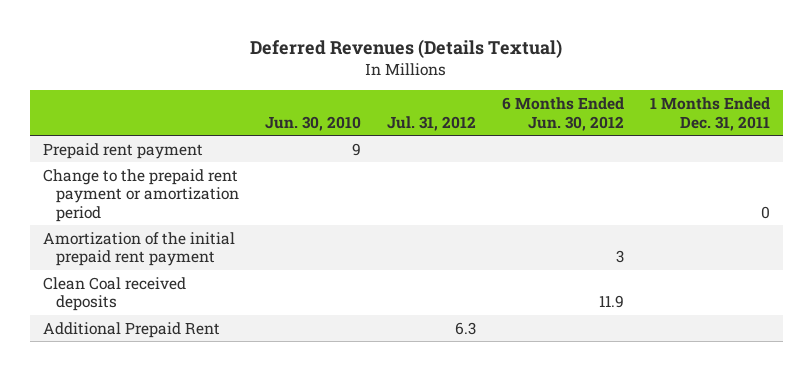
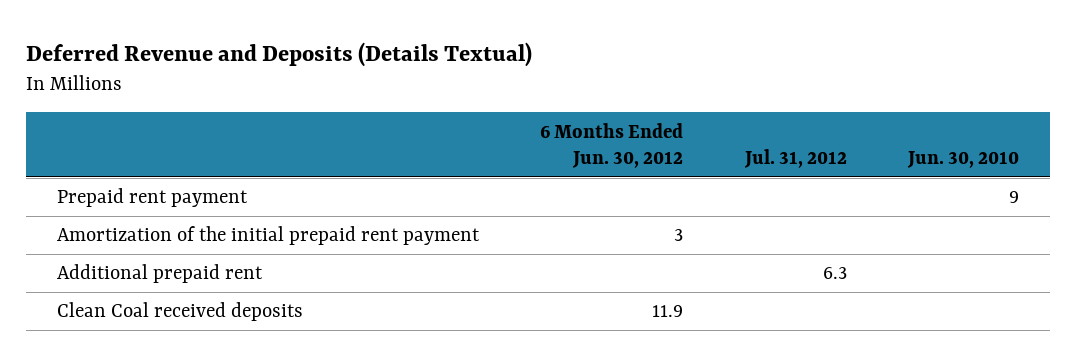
- Deferred Revenues (Details Textual)
+ Deferred Revenue and Deposits (Details Textual)
- | Jun. 30, 2010 | Jul. 31, 2012 | 6 Months Ended Jun. 30, 2012 | 1 Months Ended Dec. 31, 2011
+ | 6 Months Ended Jun. 30, 2012 | Jul. 31, 2012 | Jun. 30, 2010
- Change to the prepaid rent payment or amortization period | | | | 0
+ Additional prepaid rent | | 6.3 |
- Additional Prepaid Rent | | 6.3 | |

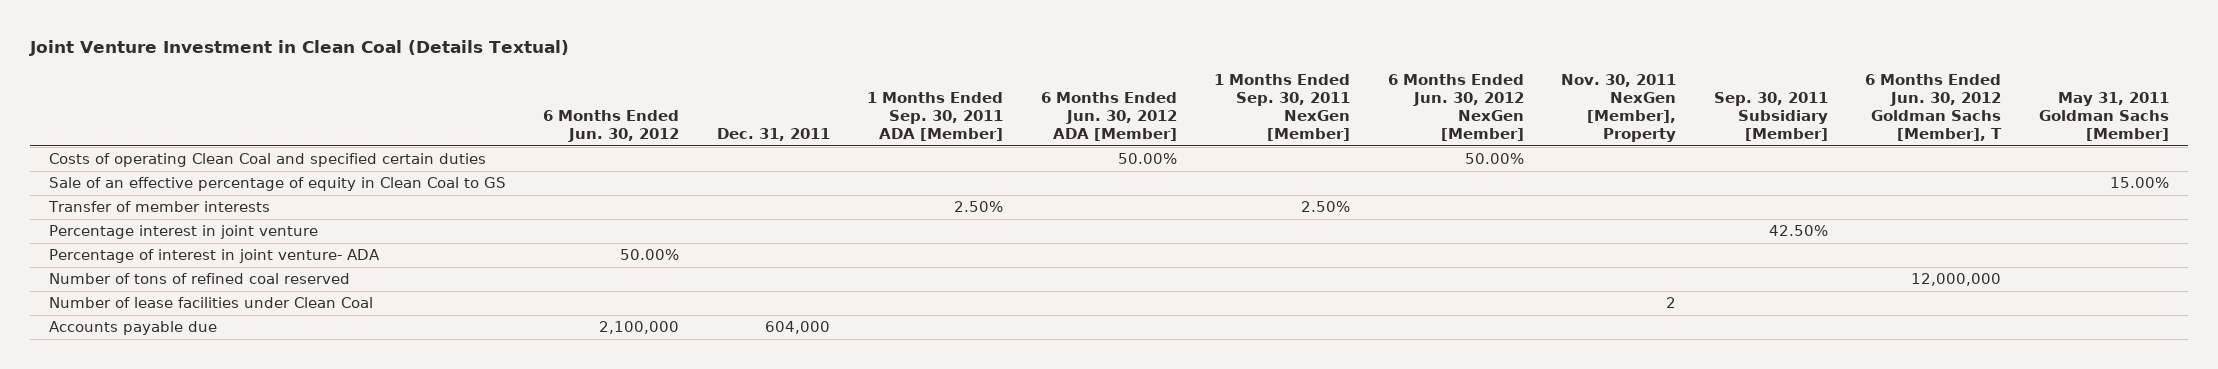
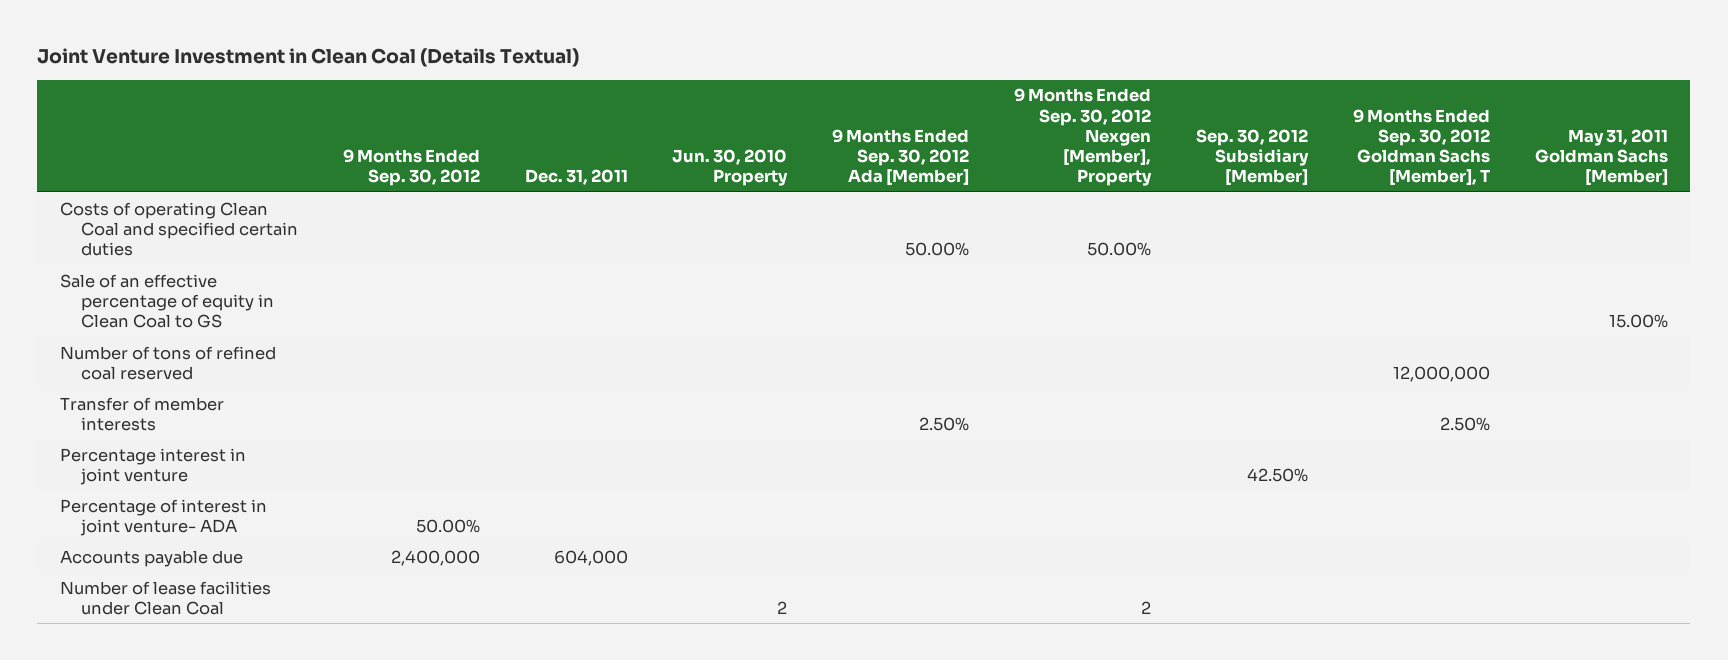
- | 6 Months Ended Jun. 30, 2012 | Dec. 31, 2011 | 1 Months Ended Sep. 30, 2011 ADA [Member] | 6 Months Ended Jun. 30, 2012 ADA [Member] | 1 Months Ended Sep. 30, 2011 NexGen [Member] | 6 Months Ended Jun. 30, 2012 NexGen [Member] | Nov. 30, 2011 NexGen [Member], Property | Sep. 30, 2011 Subsidiary [Member] | 6 Months Ended Jun. 30, 2012 Goldman Sachs [Member], T | May 31, 2011 Goldman Sachs [Member]
+ | 9 Months Ended Sep. 30, 2012 | Dec. 31, 2011 | Jun. 30, 2010 Property | 9 Months Ended Sep. 30, 2012 Ada [Member] | 9 Months Ended Sep. 30, 2012 Nexgen [Member], Property | Sep. 30, 2012 Subsidiary [Member] | 9 Months Ended Sep. 30, 2012 Goldman Sachs [Member], T | May 31, 2011 Goldman Sachs [Member]
moved up: Number of tons of refined coal reserved | | | | | | | 12,000,000 |
moved down: Number of lease facilities under Clean Coal | | | 2 | | 2 | | |

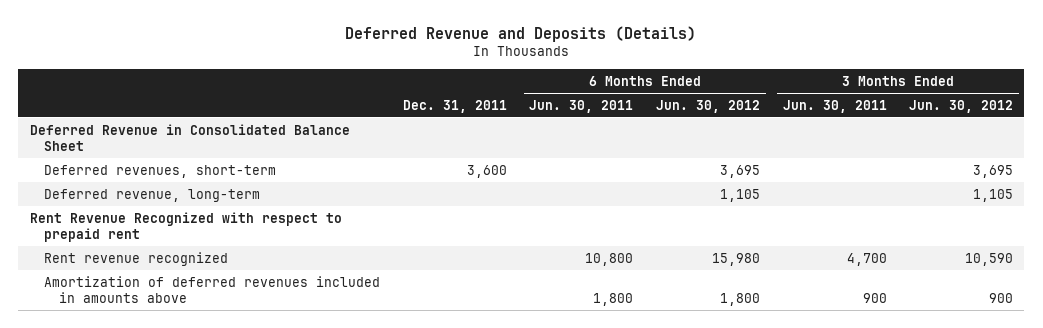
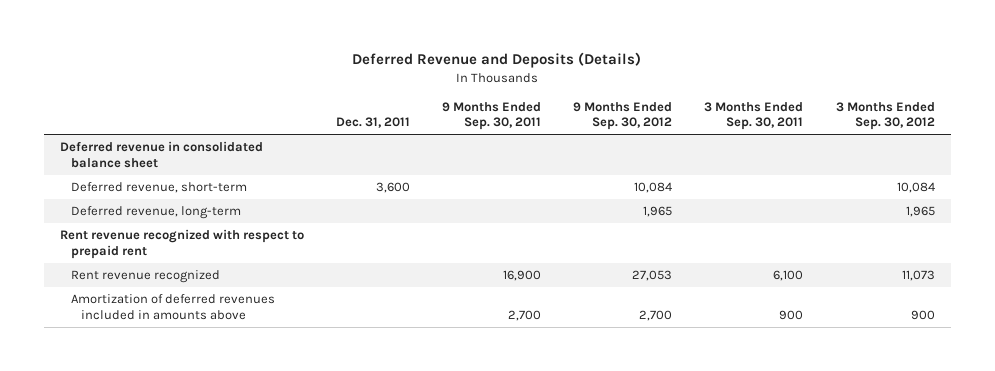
- | Dec. 31, 2011 | 6 Months Ended Jun. 30, 2011 | 6 Months Ended Jun. 30, 2012 | 3 Months Ended Jun. 30, 2011 | 3 Months Ended Jun. 30, 2012
+ | Dec. 31, 2011 | 9 Months Ended Sep. 30, 2011 | 9 Months Ended Sep. 30, 2012 | 3 Months Ended Sep. 30, 2011 | 3 Months Ended Sep. 30, 2012
- Deferred Revenue in Consolidated Balance Sheet
- Deferred revenues, short-term | 3,600 | | 3,695 | | 3,695
+ Deferred revenue in consolidated balance sheet
+ Deferred revenue, short-term | 3,600 | | 10,084 | | 10,084
- Rent Revenue Recognized with respect to prepaid rent
+ Rent revenue recognized with respect to prepaid rent

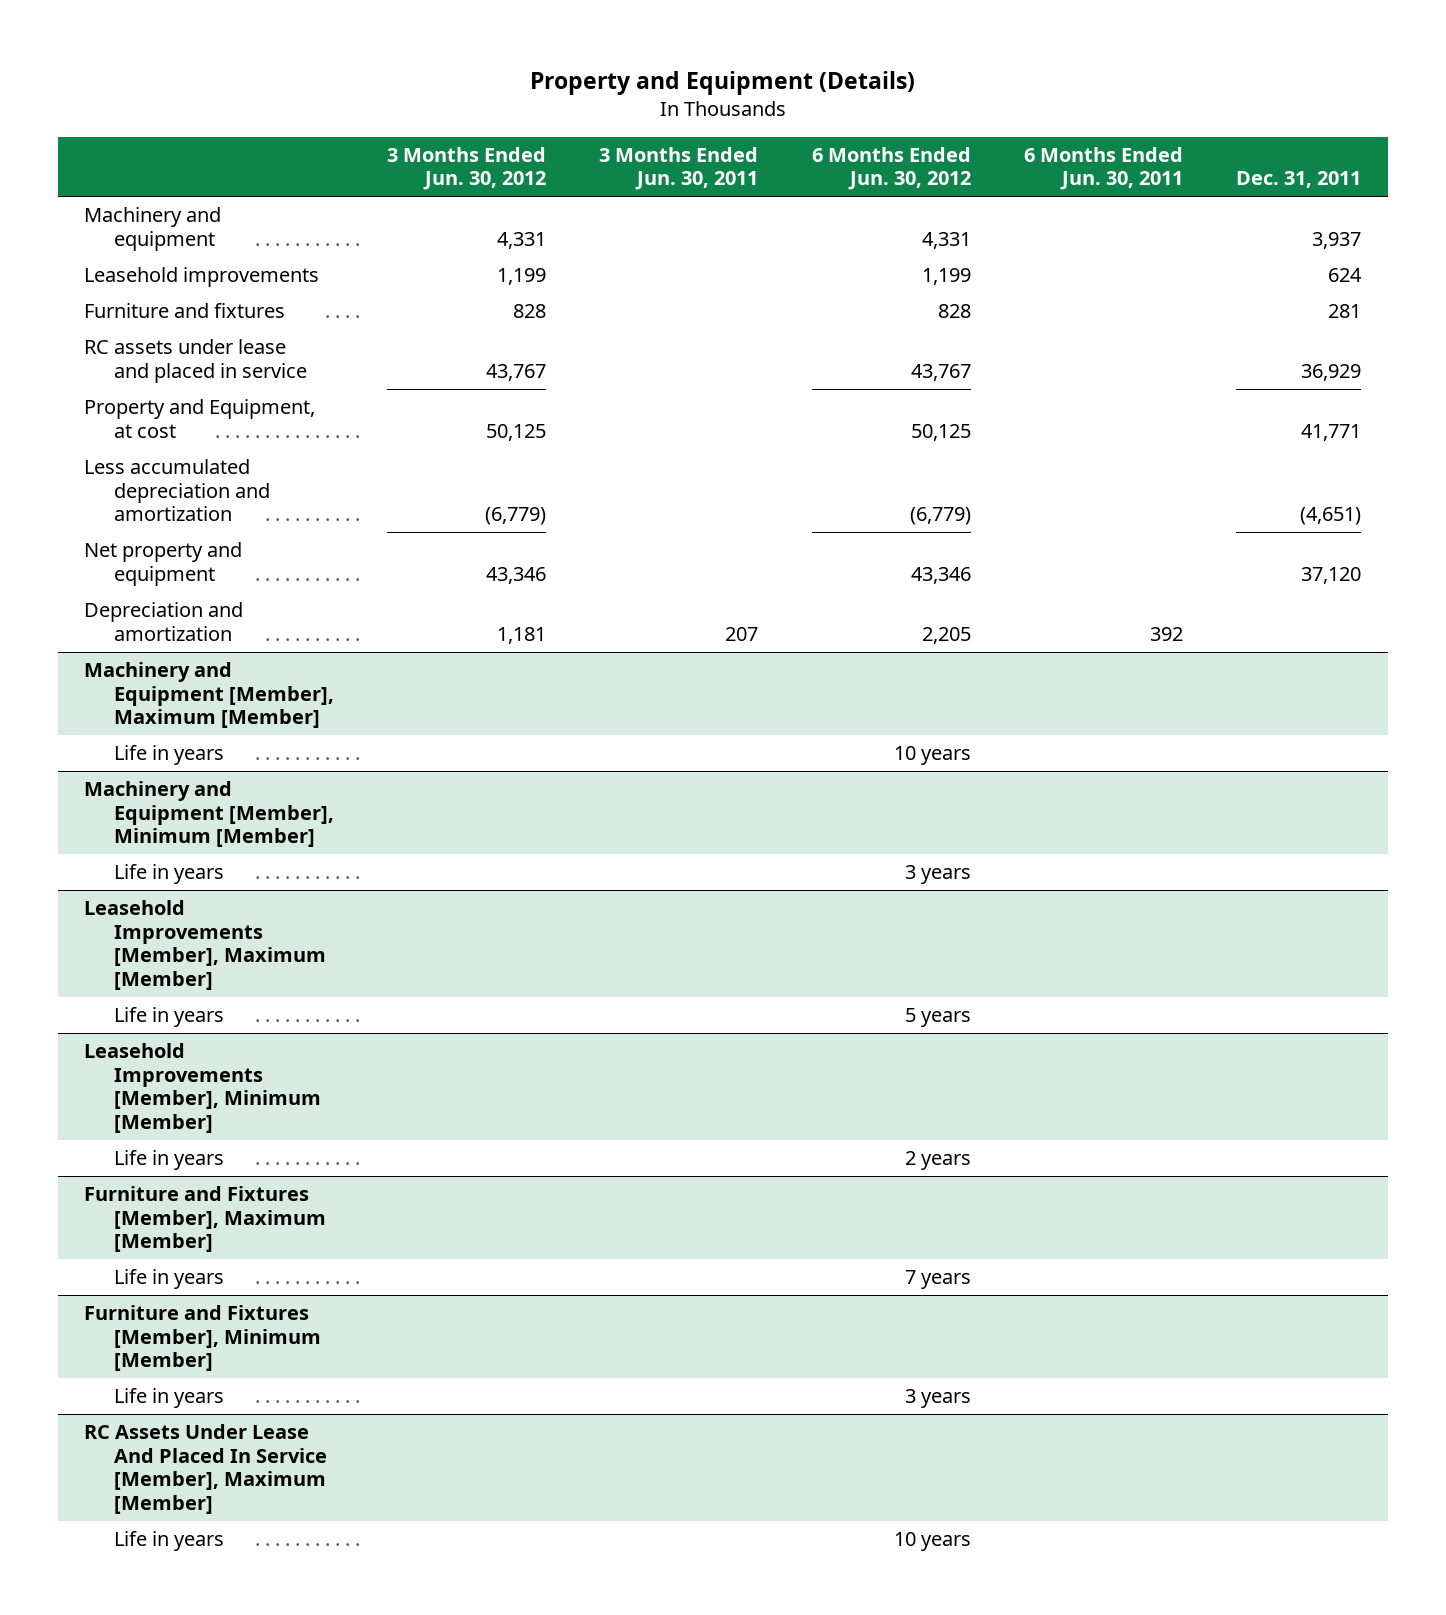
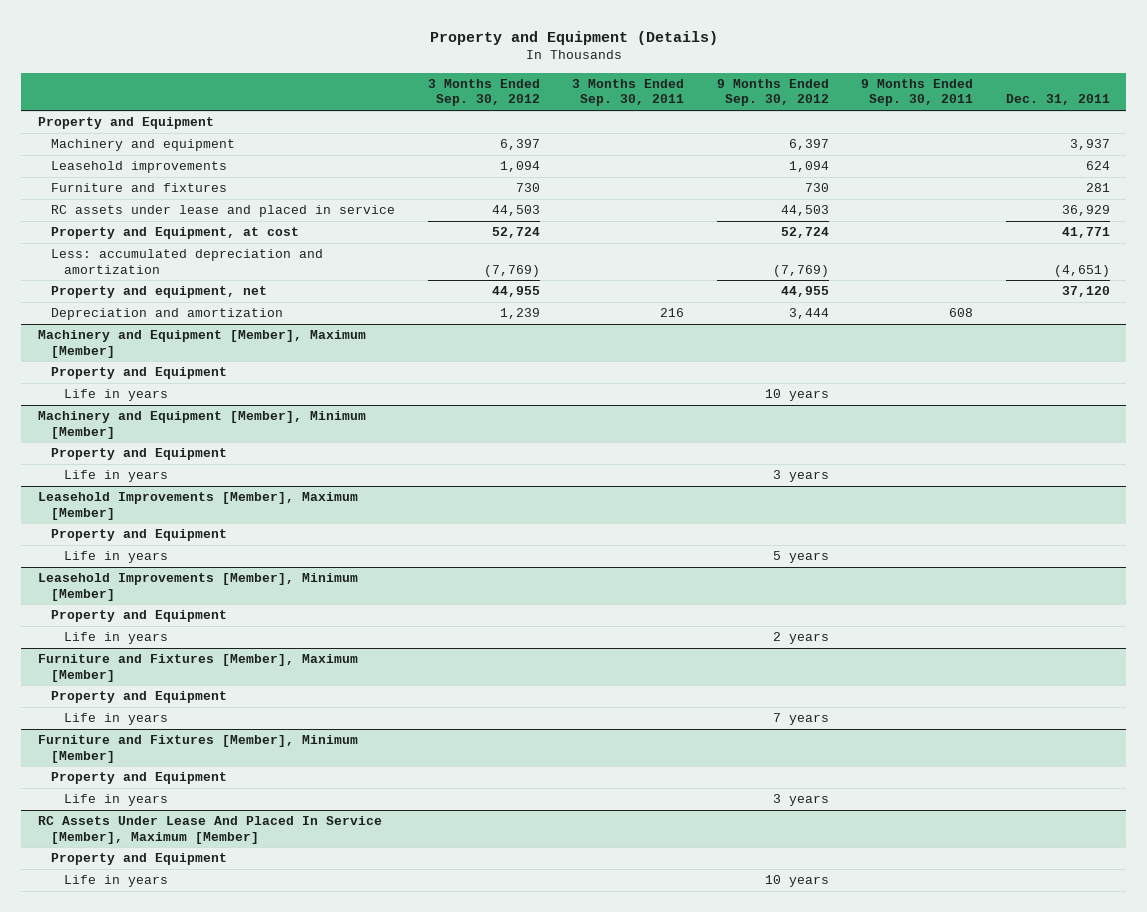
- | 3 Months Ended Jun. 30, 2012 | 3 Months Ended Jun. 30, 2011 | 6 Months Ended Jun. 30, 2012 | 6 Months Ended Jun. 30, 2011 | Dec. 31, 2011
+ | 3 Months Ended Sep. 30, 2012 | 3 Months Ended Sep. 30, 2011 | 9 Months Ended Sep. 30, 2012 | 9 Months Ended Sep. 30, 2011 | Dec. 31, 2011
+ Property and Equipment
- Less accumulated depreciation and amortization | (6,779) | | (6,779) | | (4,651)
- Net property and equipment | 43,346 | | 43,346 | | 37,120
+ Less: accumulated depreciation and amortization | (7,769) | | (7,769) | | (4,651)
+ Property and equipment, net | 44,955 | | 44,955 | | 37,120
@ Machinery and Equipment [Member], Maximum [Member]
+ Property and Equipment
@ Machinery and Equipment [Member], Minimum [Member]
+ Property and Equipment
@ Leasehold Improvements [Member], Maximum [Member]
+ Property and Equipment
@ Leasehold Improvements [Member], Minimum [Member]
+ Property and Equipment
@ Furniture and Fixtures [Member], Maximum [Member]
+ Property and Equipment
@ Furniture and Fixtures [Member], Minimum [Member]
+ Property and Equipment
@ RC Assets Under Lease And Placed In Service [Member], Maximum [Member]
+ Property and Equipment

